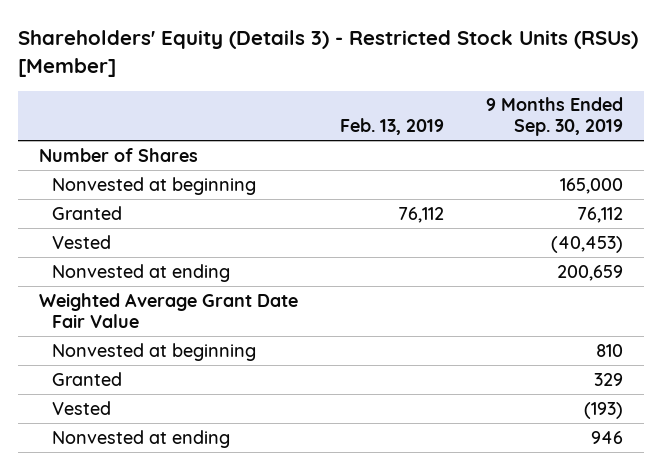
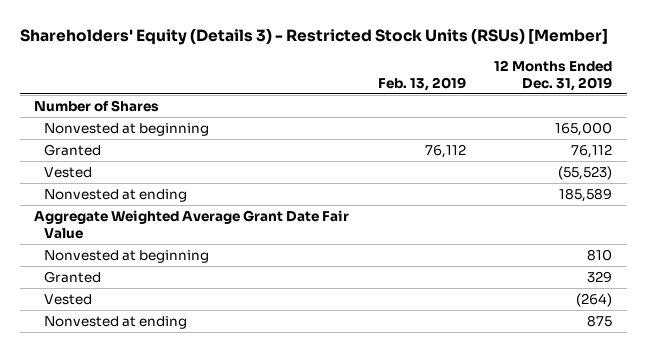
- | Feb. 13, 2019 | 9 Months Ended Sep. 30, 2019
+ | Feb. 13, 2019 | 12 Months Ended Dec. 31, 2019
- Weighted Average Grant Date Fair Value
+ Aggregate Weighted Average Grant Date Fair Value

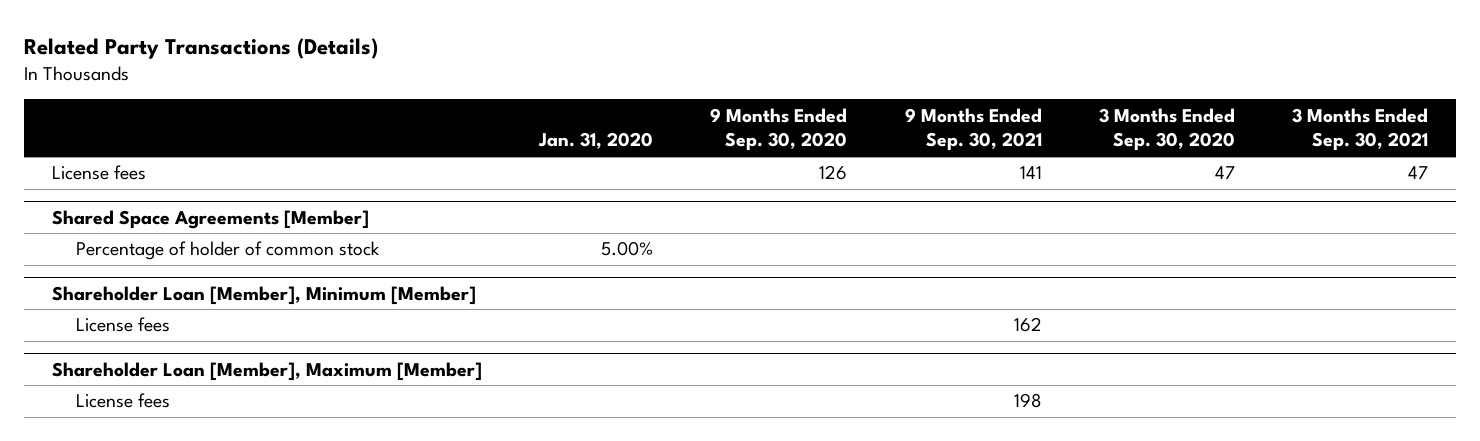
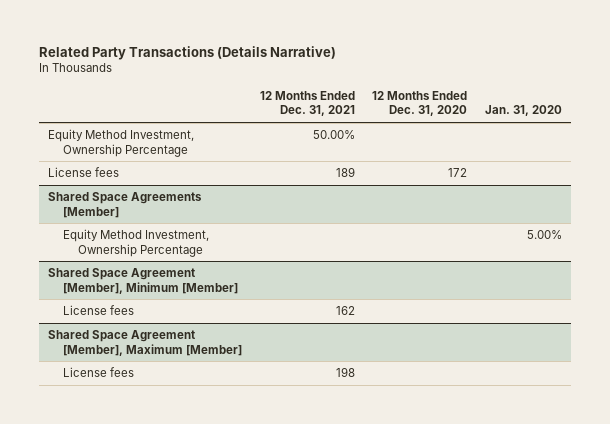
- Related Party Transactions (Details)
+ Related Party Transactions (Details Narrative)
- | Jan. 31, 2020 | 9 Months Ended Sep. 30, 2020 | 9 Months Ended Sep. 30, 2021 | 3 Months Ended Sep. 30, 2020 | 3 Months Ended Sep. 30, 2021
+ | 12 Months Ended Dec. 31, 2021 | 12 Months Ended Dec. 31, 2020 | Jan. 31, 2020
+ Equity Method Investment, Ownership Percentage | 50.00% | |
@ Shared Space Agreements [Member]
- Percentage of holder of common stock | 5.00% | | | |
- Shareholder Loan [Member], Minimum [Member]
- License fees | | | 162 | |
- Shareholder Loan [Member], Maximum [Member]
- License fees | | | 198 | |
@ Shared Space Agreements [Member]
+ Equity Method Investment, Ownership Percentage | | | 5.00%
+ Shared Space Agreement [Member], Minimum [Member]
+ License fees | 162 | |
+ Shared Space Agreement [Member], Maximum [Member]
+ License fees | 198 | |

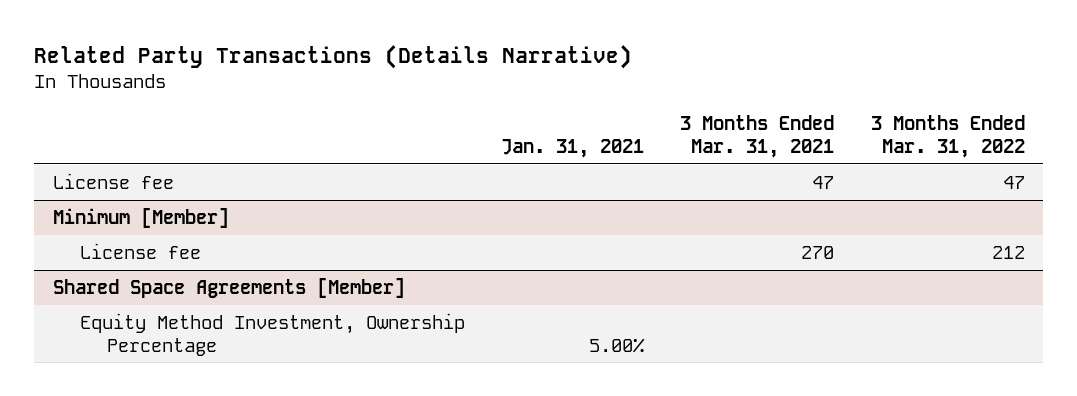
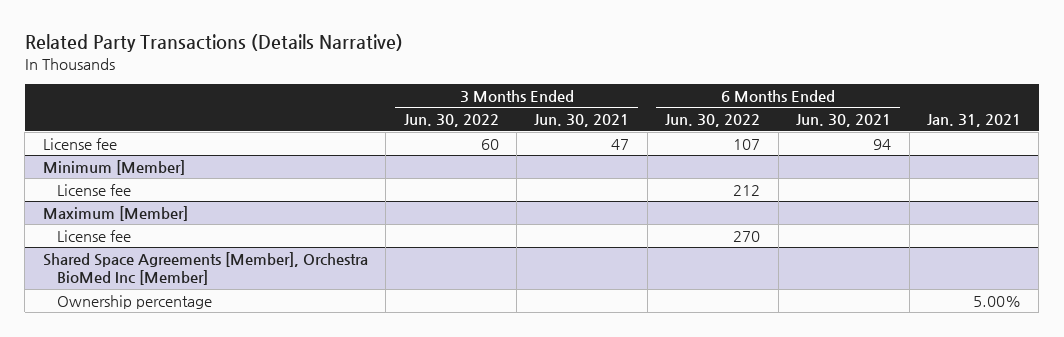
- | Jan. 31, 2021 | 3 Months Ended Mar. 31, 2021 | 3 Months Ended Mar. 31, 2022
+ | 3 Months Ended Jun. 30, 2022 | 3 Months Ended Jun. 30, 2021 | 6 Months Ended Jun. 30, 2022 | 6 Months Ended Jun. 30, 2021 | Jan. 31, 2021
- Shared Space Agreements [Member]
- Equity Method Investment, Ownership Percentage | 5.00% | |
+ Maximum [Member]
+ License fee | | | 270 | |
+ Shared Space Agreements [Member], Orchestra BioMed Inc [Member]
+ Ownership percentage | | | | | 5.00%

